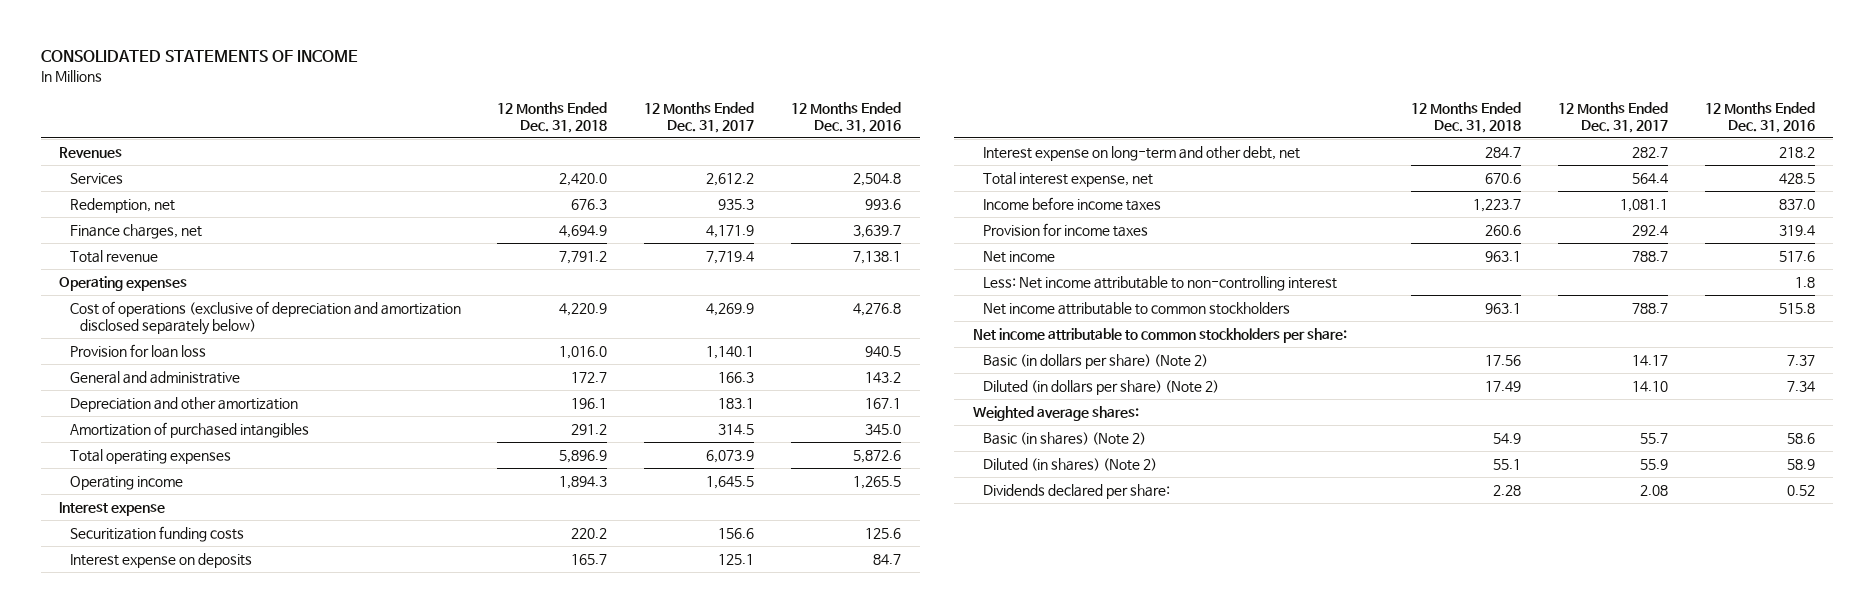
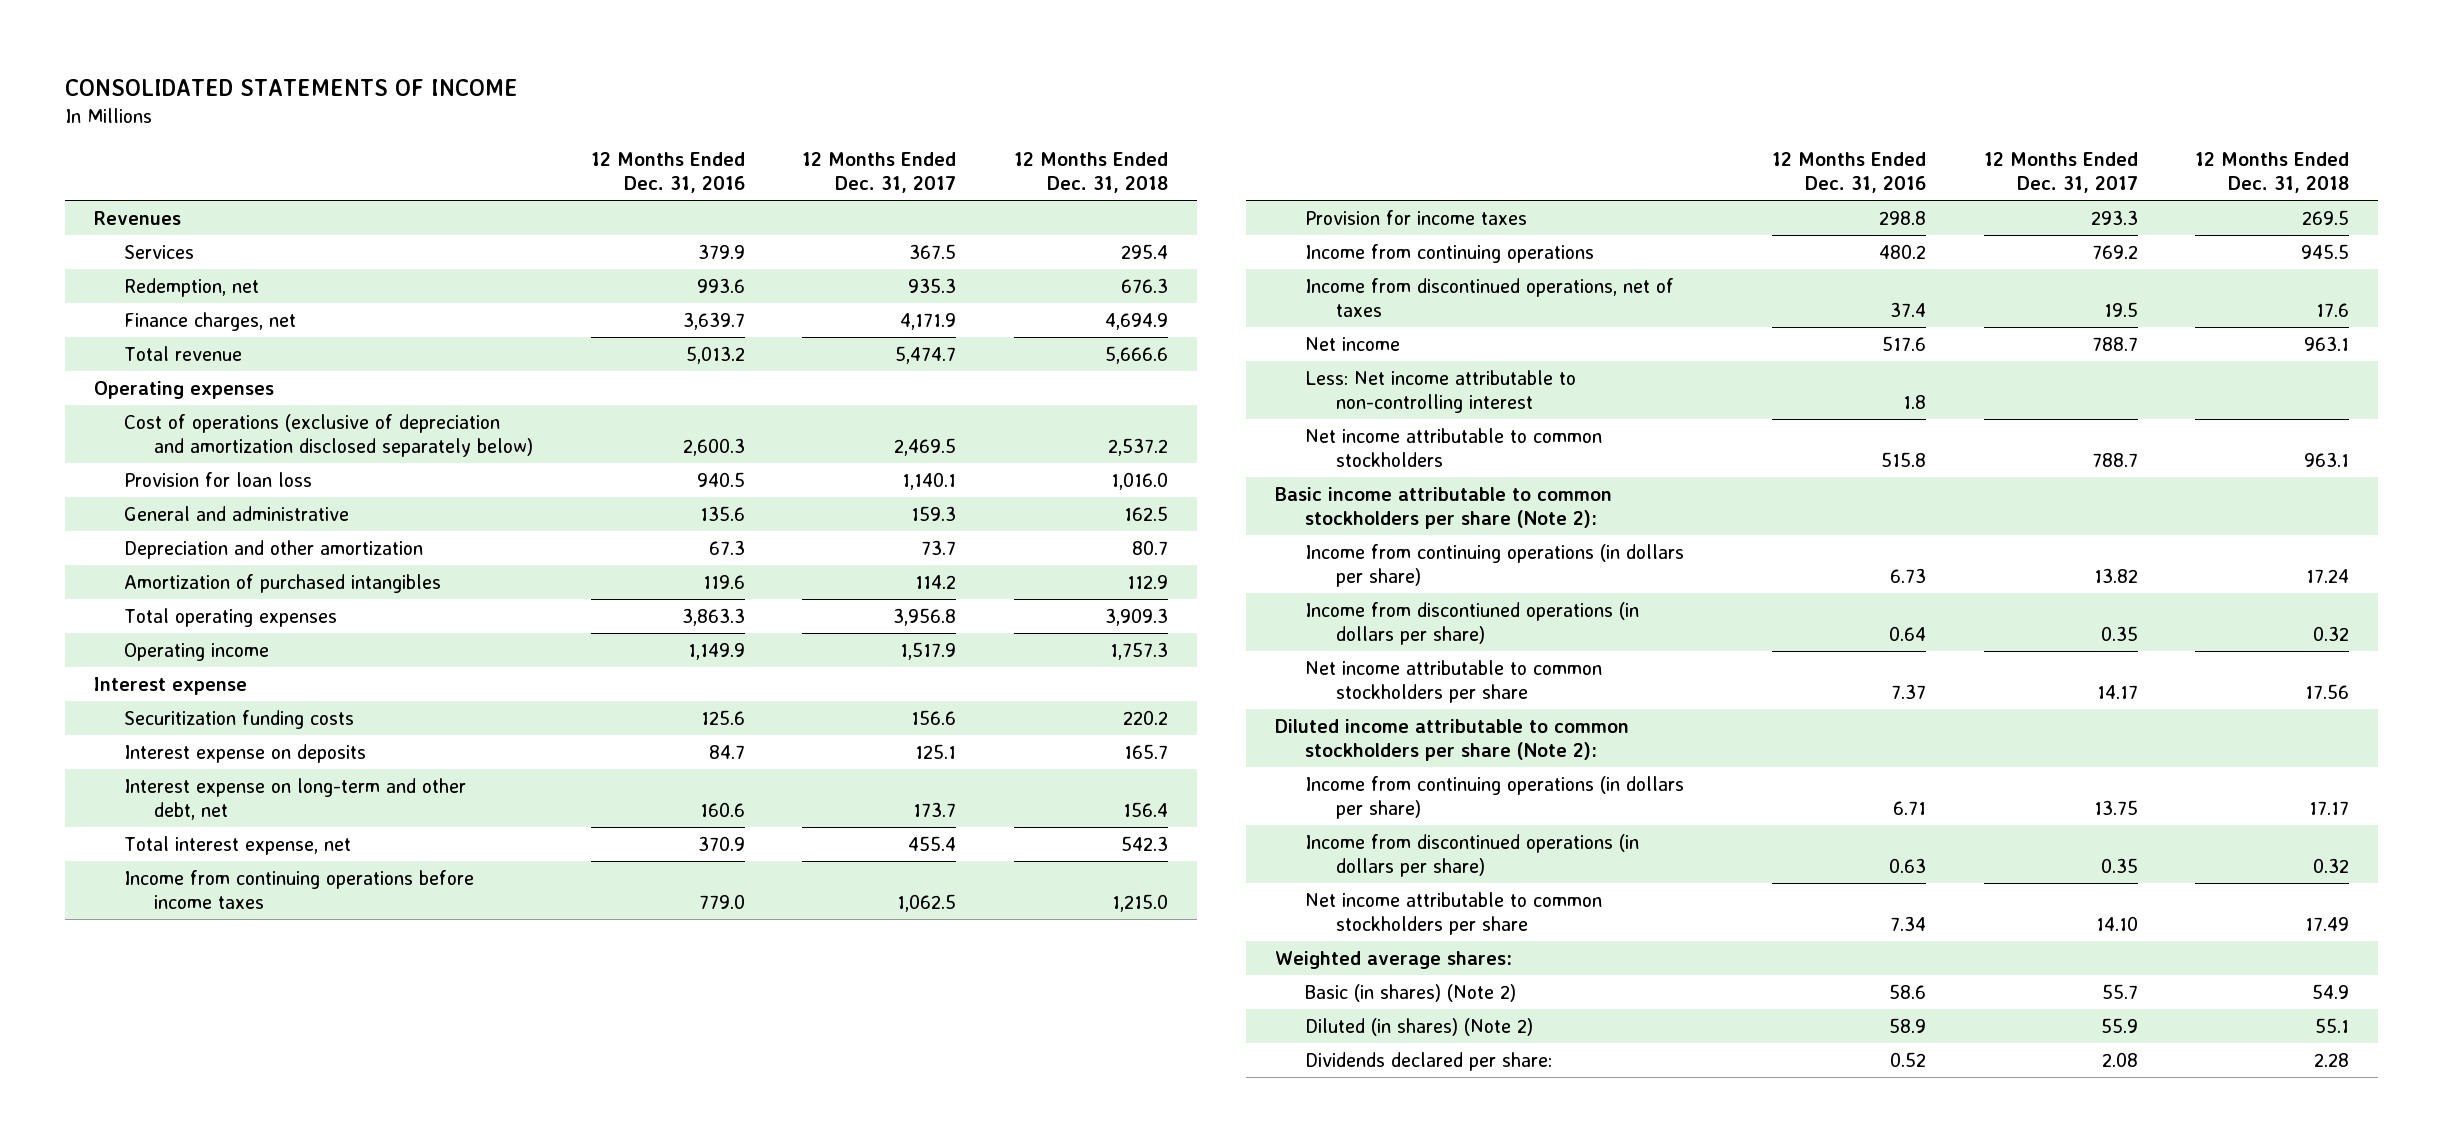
- | 12 Months Ended Dec. 31, 2018 | 12 Months Ended Dec. 31, 2017 | 12 Months Ended Dec. 31, 2016
+ | 12 Months Ended Dec. 31, 2016 | 12 Months Ended Dec. 31, 2017 | 12 Months Ended Dec. 31, 2018
- Services | 2,420.0 | 2,612.2 | 2,504.8
+ Services | 379.9 | 367.5 | 295.4
- Total revenue | 7,791.2 | 7,719.4 | 7,138.1
+ Total revenue | 5,013.2 | 5,474.7 | 5,666.6
- Cost of operations (exclusive of depreciation and amortization disclosed separately below) | 4,220.9 | 4,269.9 | 4,276.8
+ Cost of operations (exclusive of depreciation and amortization disclosed separately below) | 2,600.3 | 2,469.5 | 2,537.2
- General and administrative | 172.7 | 166.3 | 143.2
- Depreciation and other amortization | 196.1 | 183.1 | 167.1
- Amortization of purchased intangibles | 291.2 | 314.5 | 345.0
- Total operating expenses | 5,896.9 | 6,073.9 | 5,872.6
- Operating income | 1,894.3 | 1,645.5 | 1,265.5
+ General and administrative | 135.6 | 159.3 | 162.5
+ Depreciation and other amortization | 67.3 | 73.7 | 80.7
+ Amortization of purchased intangibles | 119.6 | 114.2 | 112.9
+ Total operating expenses | 3,863.3 | 3,956.8 | 3,909.3
+ Operating income | 1,149.9 | 1,517.9 | 1,757.3
- Interest expense on long-term and other debt, net | 284.7 | 282.7 | 218.2
- Total interest expense, net | 670.6 | 564.4 | 428.5
- Income before income taxes | 1,223.7 | 1,081.1 | 837.0
- Provision for income taxes | 260.6 | 292.4 | 319.4
+ Interest expense on long-term and other debt, net | 160.6 | 173.7 | 156.4
+ Total interest expense, net | 370.9 | 455.4 | 542.3
+ Income from continuing operations before income taxes | 779.0 | 1,062.5 | 1,215.0
+ Provision for income taxes | 298.8 | 293.3 | 269.5
+ Income from continuing operations | 480.2 | 769.2 | 945.5
+ Income from discontinued operations, net of taxes | 37.4 | 19.5 | 17.6
- Net income attributable to common stockholders per share:
- Basic (in dollars per share) (Note 2) | 17.56 | 14.17 | 7.37
- Diluted (in dollars per share) (Note 2) | 17.49 | 14.10 | 7.34
+ Basic income attributable to common stockholders per share (Note 2):
+ Income from continuing operations (in dollars per share) | 6.73 | 13.82 | 17.24
+ Income from discontiuned operations (in dollars per share) | 0.64 | 0.35 | 0.32
+ Net income attributable to common stockholders per share | 7.37 | 14.17 | 17.56
+ Diluted income attributable to common stockholders per share (Note 2):
+ Income from continuing operations (in dollars per share) | 6.71 | 13.75 | 17.17
+ Income from discontinued operations (in dollars per share) | 0.63 | 0.35 | 0.32
+ Net income attributable to common stockholders per share | 7.34 | 14.10 | 17.49

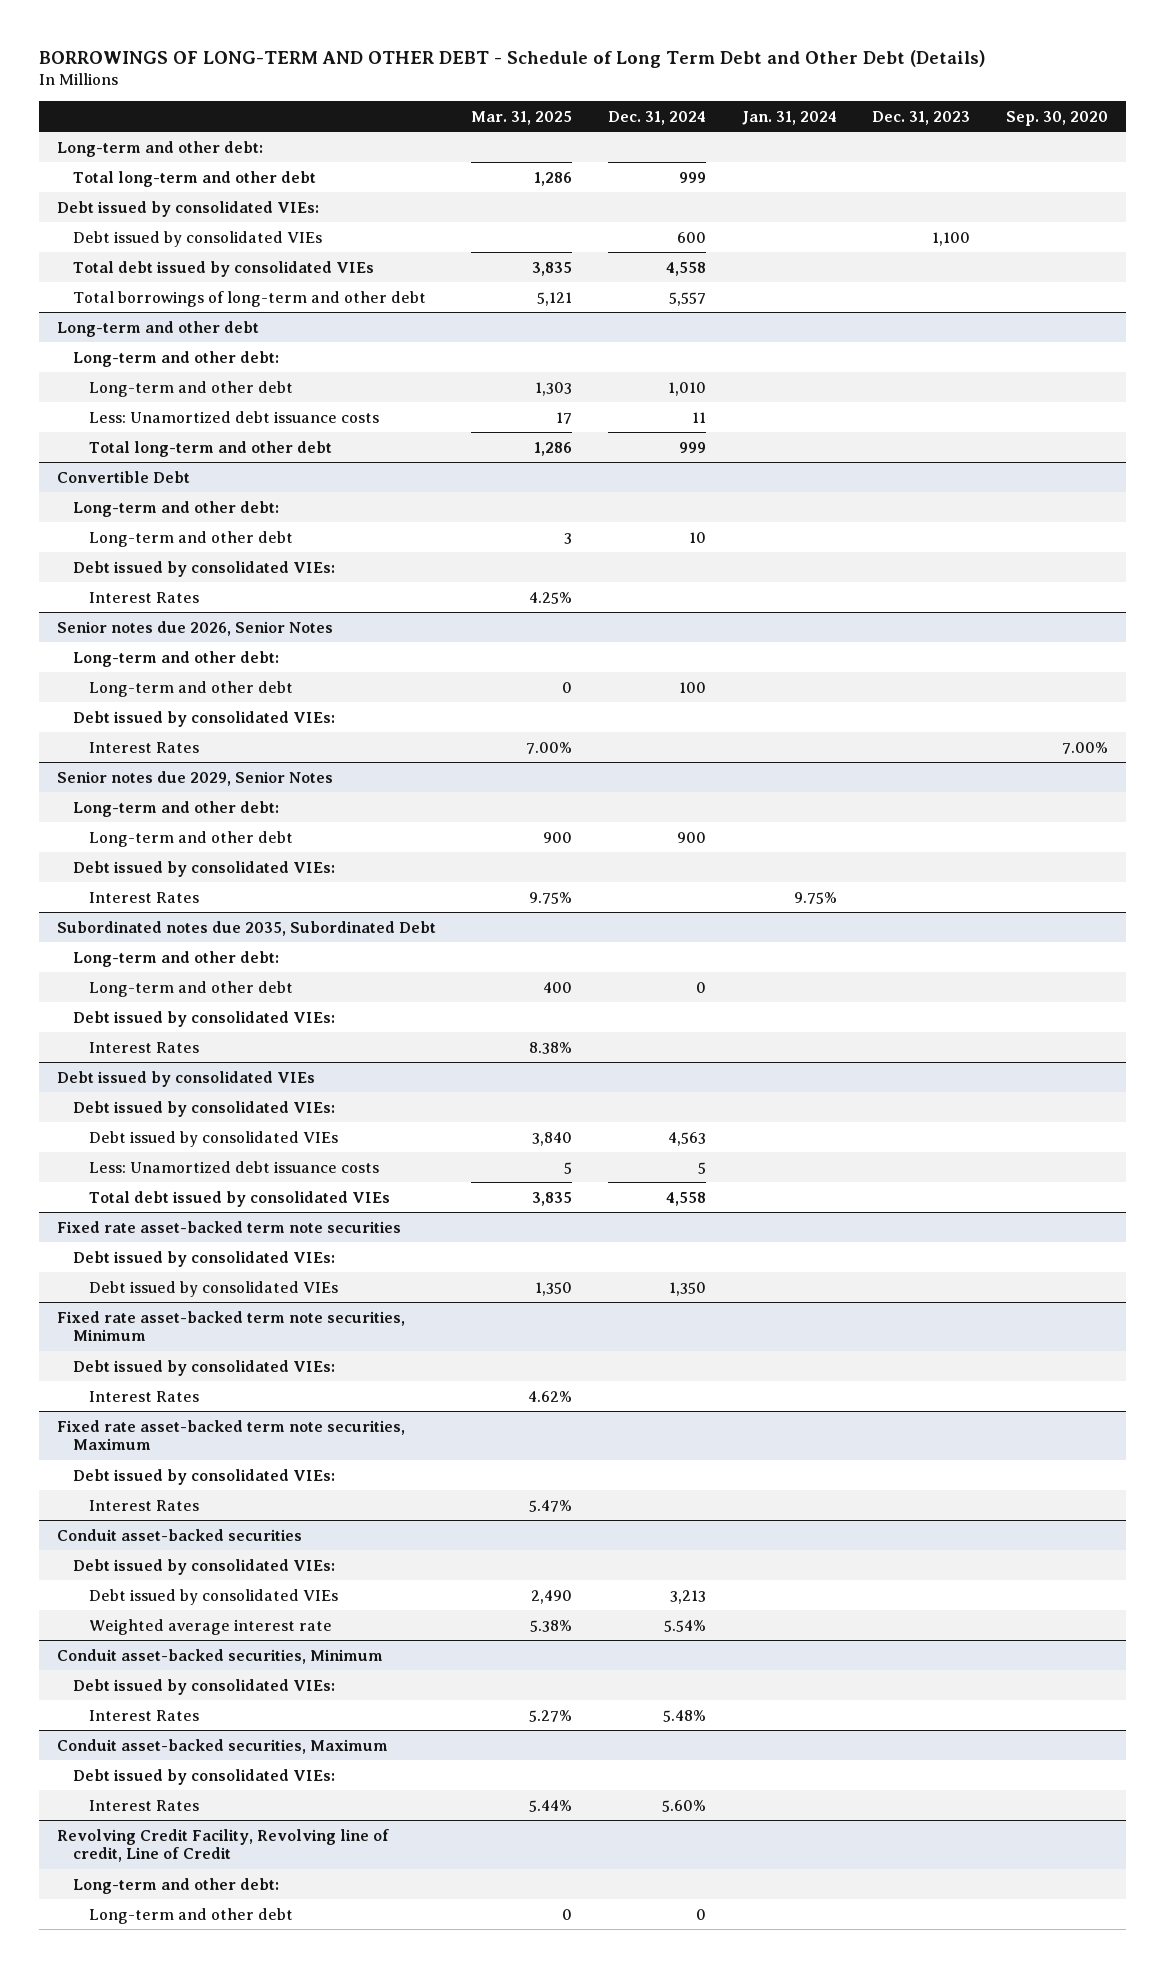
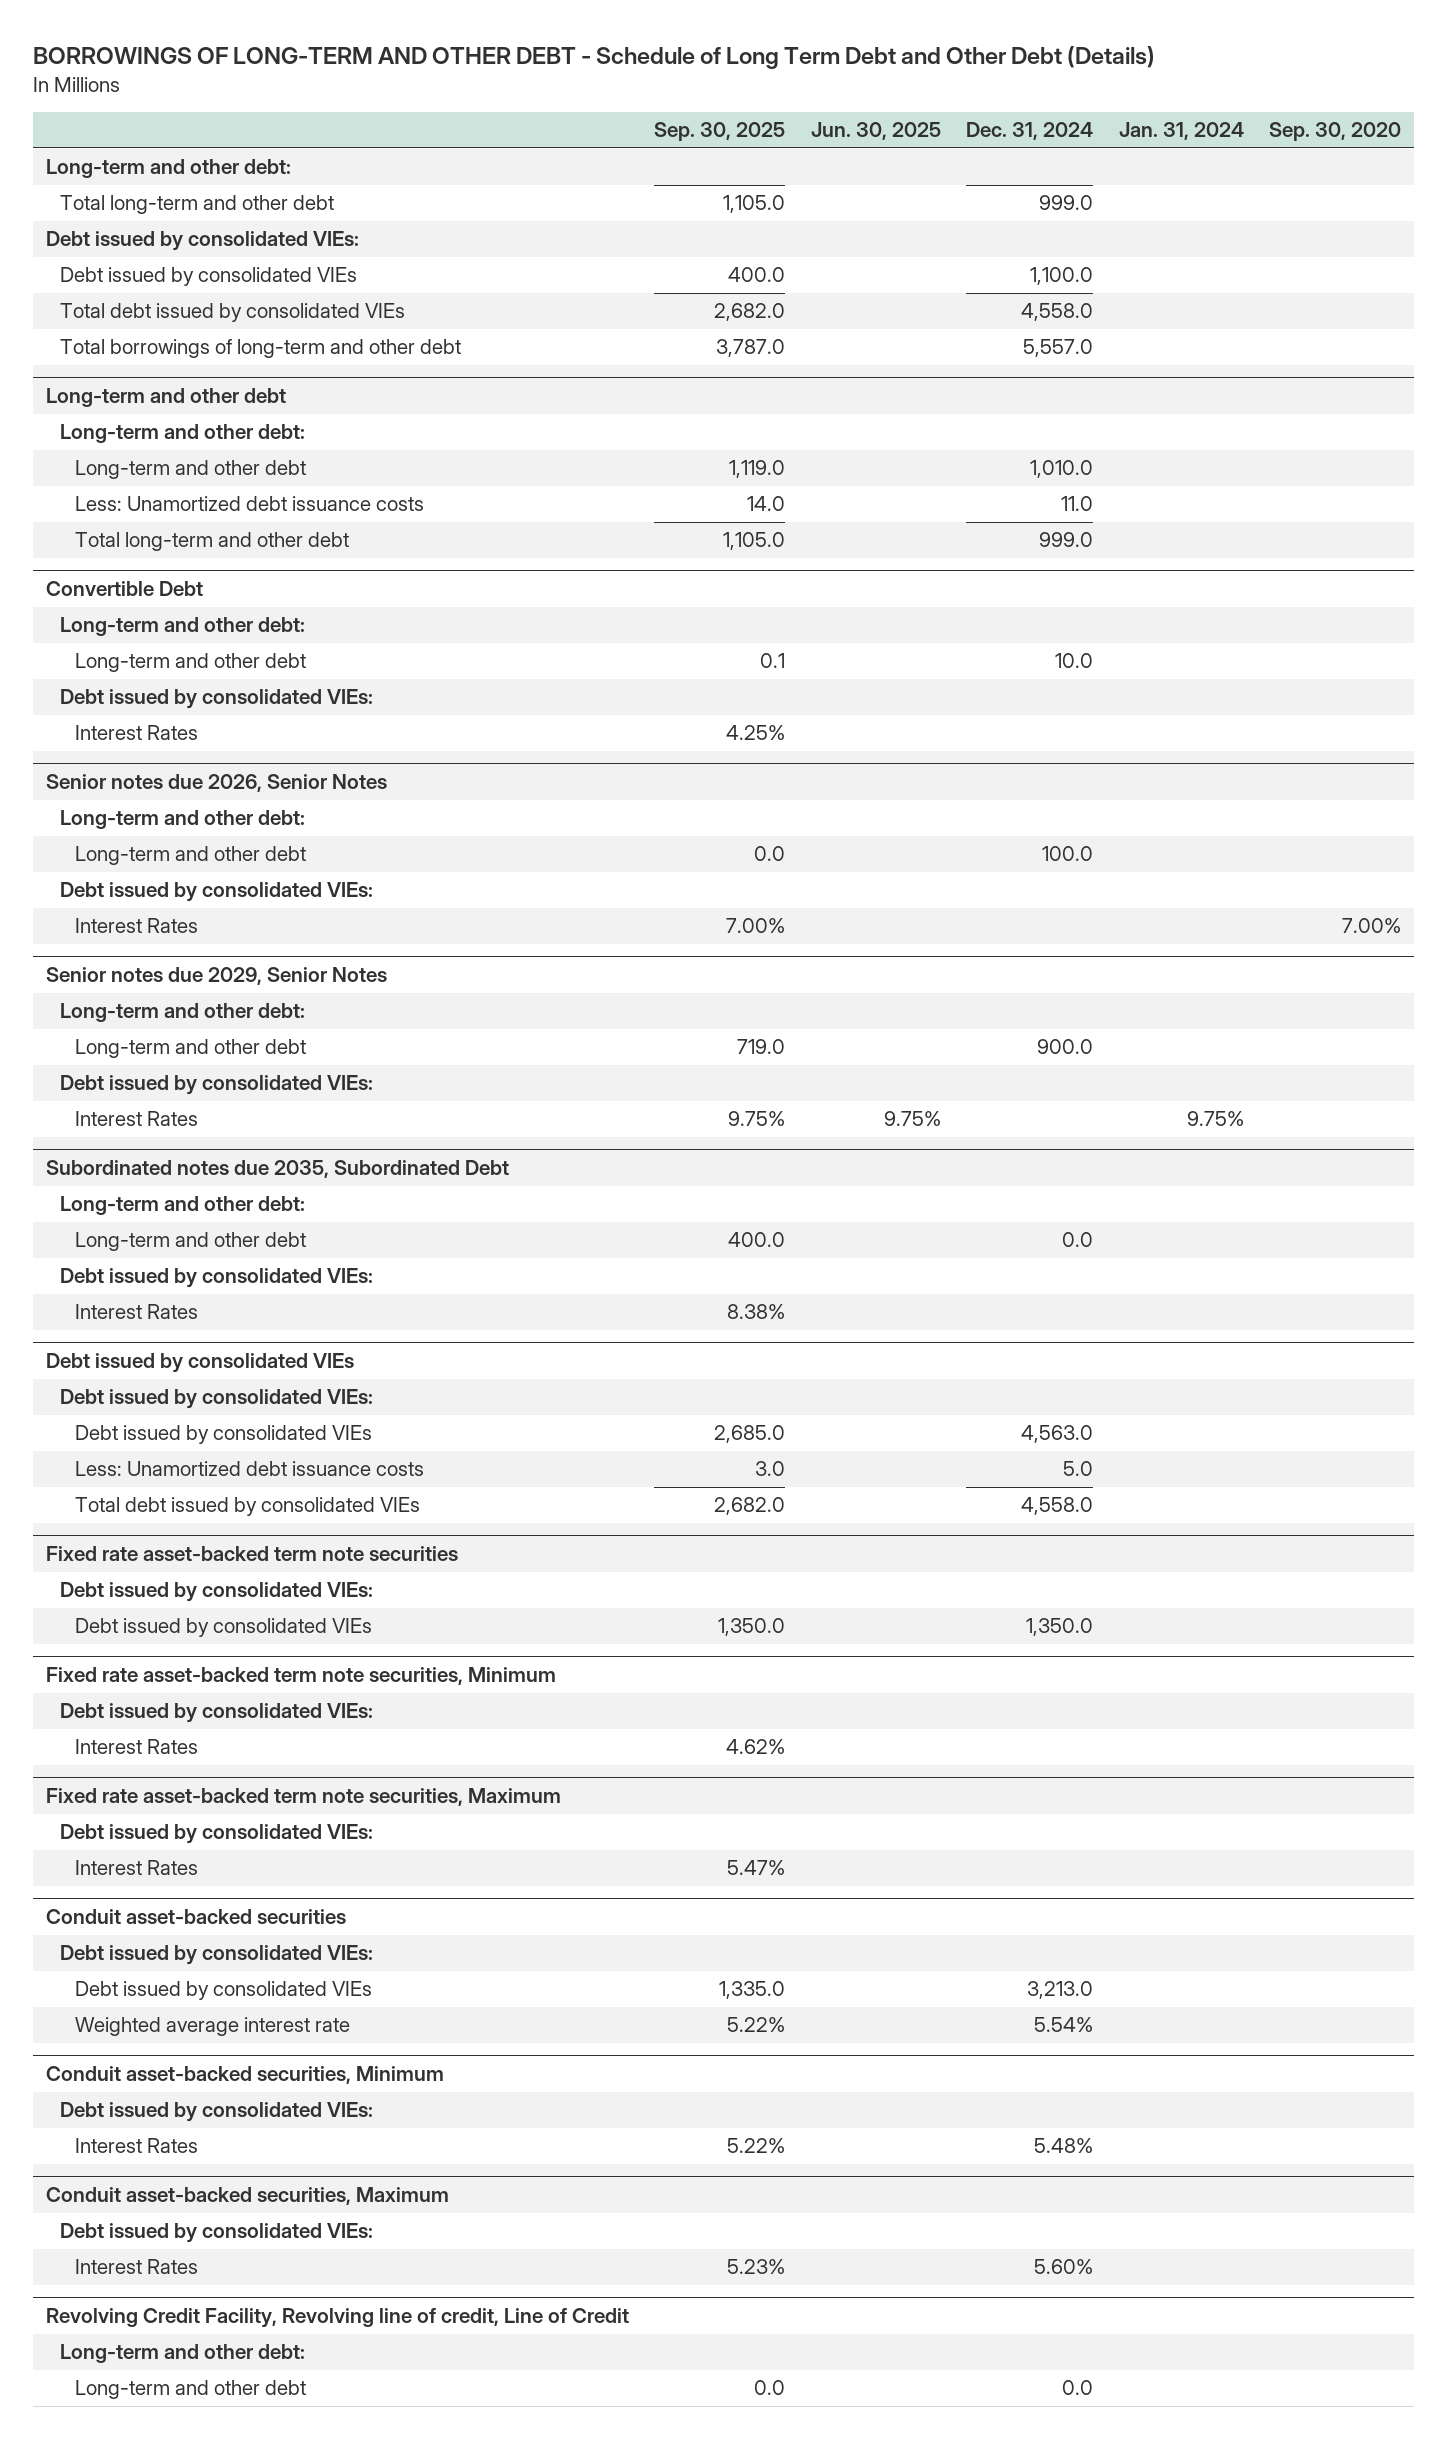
- | Mar. 31, 2025 | Dec. 31, 2024 | Jan. 31, 2024 | Dec. 31, 2023 | Sep. 30, 2020
+ | Sep. 30, 2025 | Jun. 30, 2025 | Dec. 31, 2024 | Jan. 31, 2024 | Sep. 30, 2020
- Total long-term and other debt | 1,286 | 999 | | |
+ Total long-term and other debt | 1,105.0 | | 999.0 | |
- Debt issued by consolidated VIEs | | 600 | | 1,100 |
- Total debt issued by consolidated VIEs | 3,835 | 4,558 | | |
- Total borrowings of long-term and other debt | 5,121 | 5,557 | | |
+ Debt issued by consolidated VIEs | 400.0 | | 1,100.0 | |
+ Total debt issued by consolidated VIEs | 2,682.0 | | 4,558.0 | |
+ Total borrowings of long-term and other debt | 3,787.0 | | 5,557.0 | |
@ Long-term and other debt
- Long-term and other debt | 1,303 | 1,010 | | |
- Less: Unamortized debt issuance costs | 17 | 11 | | |
- Total long-term and other debt | 1,286 | 999 | | |
+ Long-term and other debt | 1,119.0 | | 1,010.0 | |
+ Less: Unamortized debt issuance costs | 14.0 | | 11.0 | |
+ Total long-term and other debt | 1,105.0 | | 999.0 | |
@ Convertible Debt
- Long-term and other debt | 3 | 10 | | |
+ Long-term and other debt | 0.1 | | 10.0 | |
@ Senior notes due 2026, Senior Notes
- Long-term and other debt | 0 | 100 | | |
+ Long-term and other debt | 0.0 | | 100.0 | |
@ Senior notes due 2029, Senior Notes
- Long-term and other debt | 900 | 900 | | |
+ Long-term and other debt | 719.0 | | 900.0 | |
@ Subordinated notes due 2035, Subordinated Debt
- Long-term and other debt | 400 | 0 | | |
+ Long-term and other debt | 400.0 | | 0.0 | |
@ Debt issued by consolidated VIEs
- Debt issued by consolidated VIEs | 3,840 | 4,563 | | |
- Less: Unamortized debt issuance costs | 5 | 5 | | |
- Total debt issued by consolidated VIEs | 3,835 | 4,558 | | |
+ Debt issued by consolidated VIEs | 2,685.0 | | 4,563.0 | |
+ Less: Unamortized debt issuance costs | 3.0 | | 5.0 | |
+ Total debt issued by consolidated VIEs | 2,682.0 | | 4,558.0 | |
@ Fixed rate asset-backed term note securities
- Debt issued by consolidated VIEs | 1,350 | 1,350 | | |
+ Debt issued by consolidated VIEs | 1,350.0 | | 1,350.0 | |
@ Conduit asset-backed securities
- Debt issued by consolidated VIEs | 2,490 | 3,213 | | |
+ Debt issued by consolidated VIEs | 1,335.0 | | 3,213.0 | |
@ Revolving Credit Facility, Revolving line of credit, Line of Credit
- Long-term and other debt | 0 | 0 | | |
+ Long-term and other debt | 0.0 | | 0.0 | |

